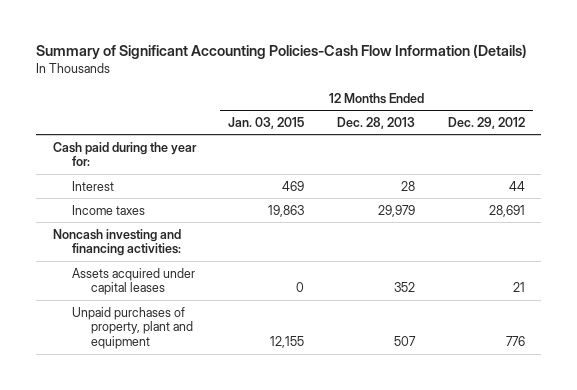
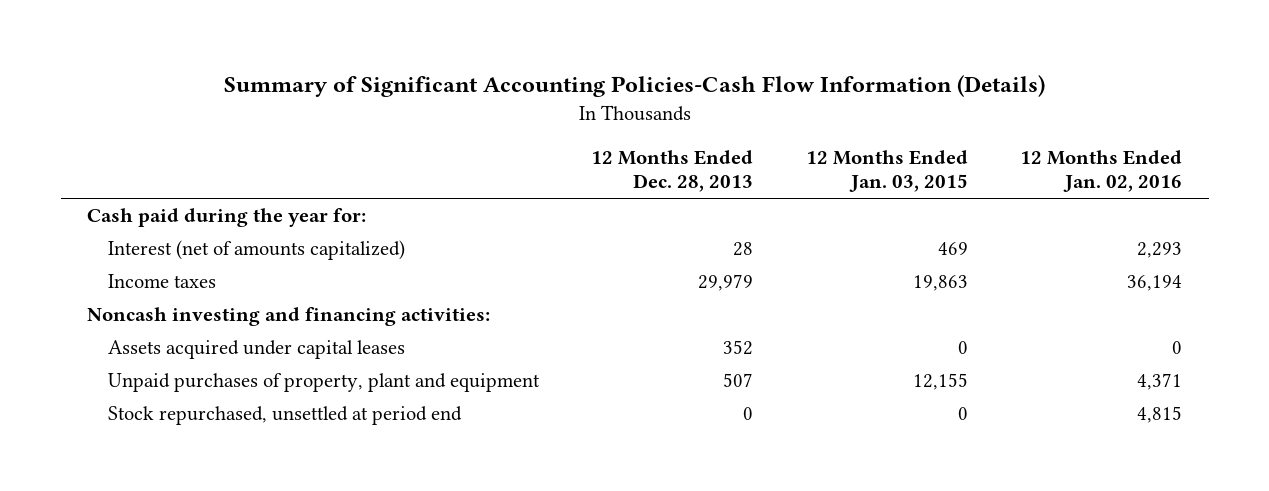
- | 12 Months Ended Jan. 03, 2015 | 12 Months Ended Dec. 28, 2013 | 12 Months Ended Dec. 29, 2012
+ | 12 Months Ended Dec. 28, 2013 | 12 Months Ended Jan. 03, 2015 | 12 Months Ended Jan. 02, 2016
- Interest | 469 | 28 | 44
+ Interest (net of amounts capitalized) | 28 | 469 | 2,293
+ Stock repurchased, unsettled at period end | 0 | 0 | 4,815

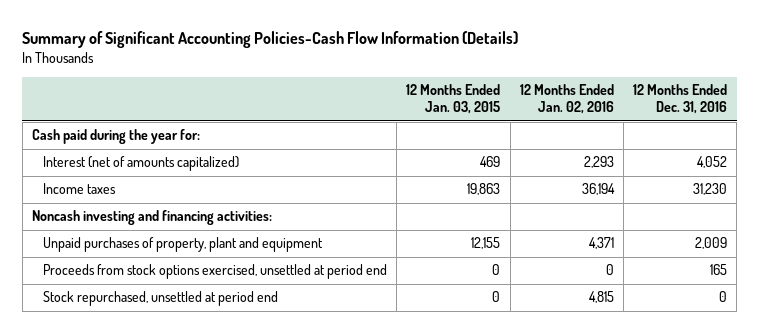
- | 12 Months Ended Dec. 28, 2013 | 12 Months Ended Jan. 03, 2015 | 12 Months Ended Jan. 02, 2016
+ | 12 Months Ended Jan. 03, 2015 | 12 Months Ended Jan. 02, 2016 | 12 Months Ended Dec. 31, 2016
- Assets acquired under capital leases | 352 | 0 | 0
+ Proceeds from stock options exercised, unsettled at period end | 0 | 0 | 165

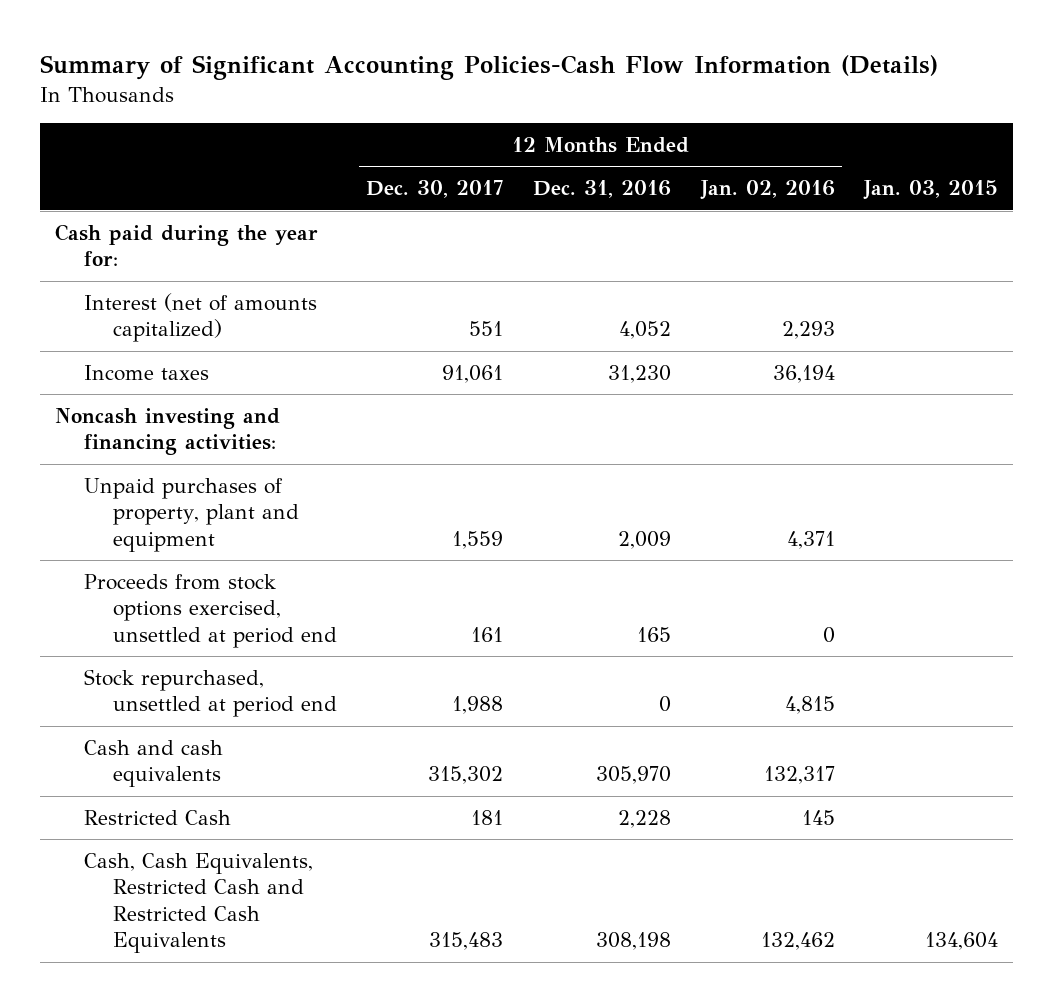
- | 12 Months Ended Jan. 03, 2015 | 12 Months Ended Jan. 02, 2016 | 12 Months Ended Dec. 31, 2016
+ | 12 Months Ended Dec. 30, 2017 | 12 Months Ended Dec. 31, 2016 | 12 Months Ended Jan. 02, 2016 | Jan. 03, 2015
+ Cash and cash equivalents | 315,302 | 305,970 | 132,317 |
+ Restricted Cash | 181 | 2,228 | 145 |
+ Cash, Cash Equivalents, Restricted Cash and Restricted Cash Equivalents | 315,483 | 308,198 | 132,462 | 134,604

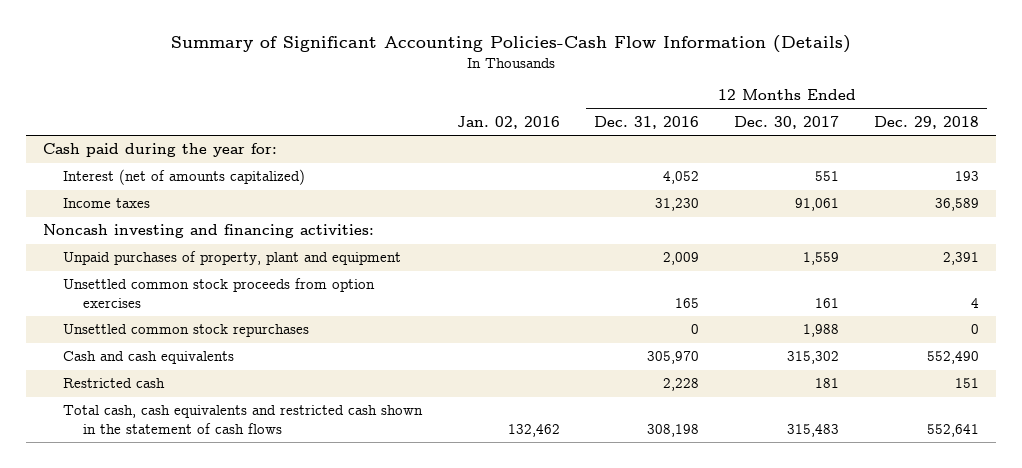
- | 12 Months Ended Dec. 30, 2017 | 12 Months Ended Dec. 31, 2016 | 12 Months Ended Jan. 02, 2016 | Jan. 03, 2015
+ | Jan. 02, 2016 | 12 Months Ended Dec. 31, 2016 | 12 Months Ended Dec. 30, 2017 | 12 Months Ended Dec. 29, 2018
- Proceeds from stock options exercised, unsettled at period end | 161 | 165 | 0 |
- Stock repurchased, unsettled at period end | 1,988 | 0 | 4,815 |
+ Unsettled common stock proceeds from option exercises | | 165 | 161 | 4
+ Unsettled common stock repurchases | | 0 | 1,988 | 0
- Restricted Cash | 181 | 2,228 | 145 |
- Cash, Cash Equivalents, Restricted Cash and Restricted Cash Equivalents | 315,483 | 308,198 | 132,462 | 134,604
+ Restricted cash | | 2,228 | 181 | 151
+ Total cash, cash equivalents and restricted cash shown in the statement of cash flows | 132,462 | 308,198 | 315,483 | 552,641

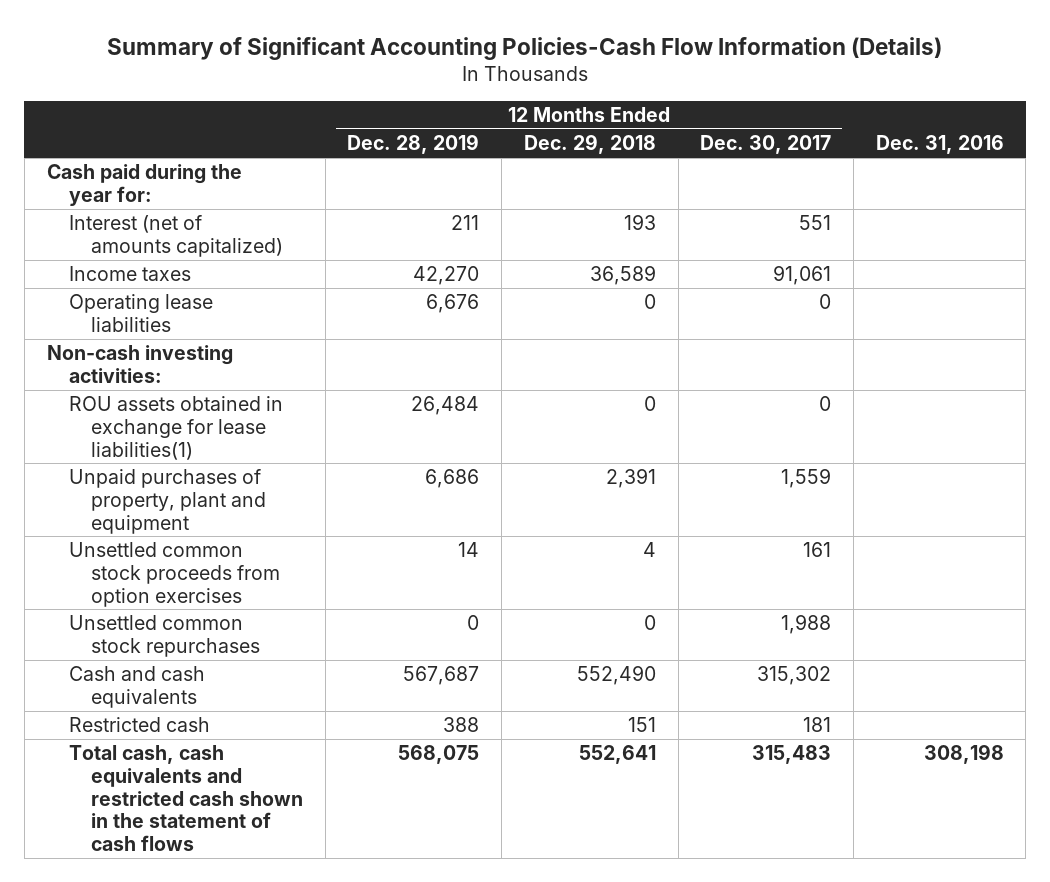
- | Jan. 02, 2016 | 12 Months Ended Dec. 31, 2016 | 12 Months Ended Dec. 30, 2017 | 12 Months Ended Dec. 29, 2018
+ | 12 Months Ended Dec. 28, 2019 | 12 Months Ended Dec. 29, 2018 | 12 Months Ended Dec. 30, 2017 | Dec. 31, 2016
- Noncash investing and financing activities:
+ Operating lease liabilities | 6,676 | 0 | 0 |
+ Non-cash investing activities:
+ ROU assets obtained in exchange for lease liabilities(1) | 26,484 | 0 | 0 |

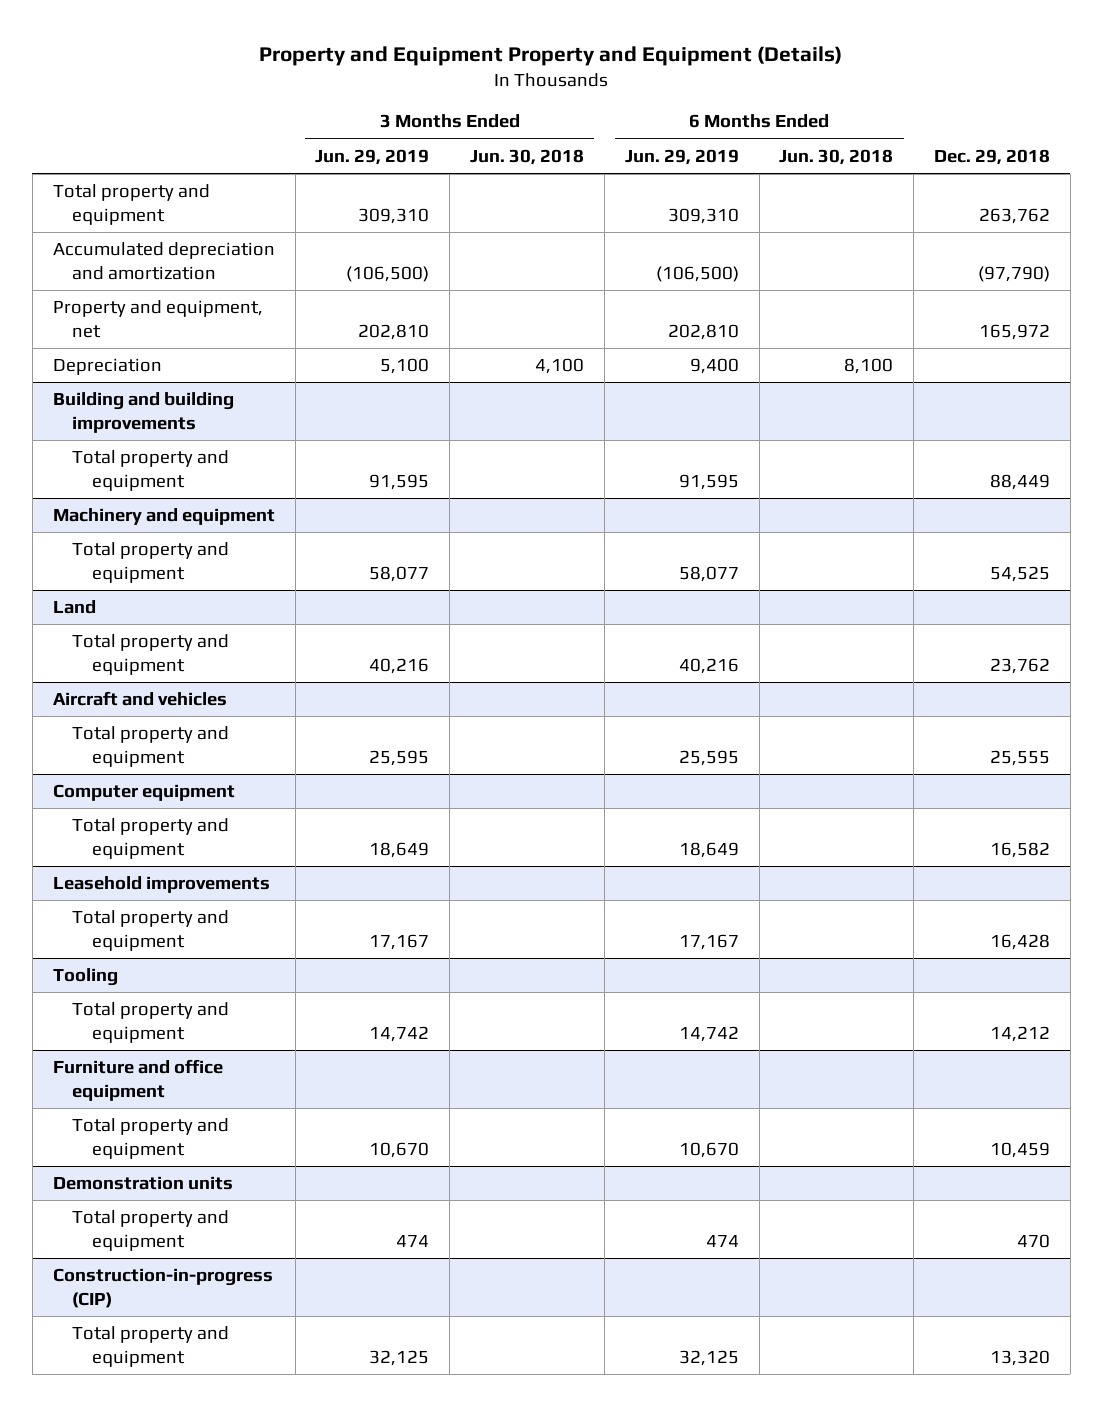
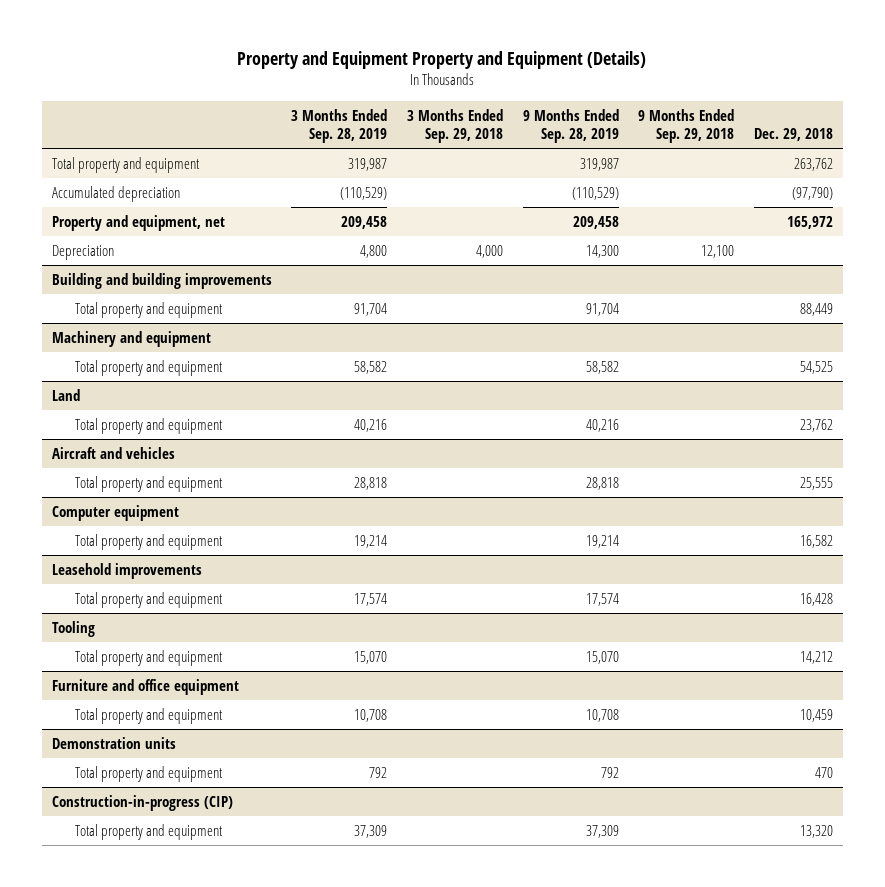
- | 3 Months Ended Jun. 29, 2019 | 3 Months Ended Jun. 30, 2018 | 6 Months Ended Jun. 29, 2019 | 6 Months Ended Jun. 30, 2018 | Dec. 29, 2018
+ | 3 Months Ended Sep. 28, 2019 | 3 Months Ended Sep. 29, 2018 | 9 Months Ended Sep. 28, 2019 | 9 Months Ended Sep. 29, 2018 | Dec. 29, 2018
- Accumulated depreciation and amortization | (106,500) | | (106,500) | | (97,790)
+ Accumulated depreciation | (110,529) | | (110,529) | | (97,790)

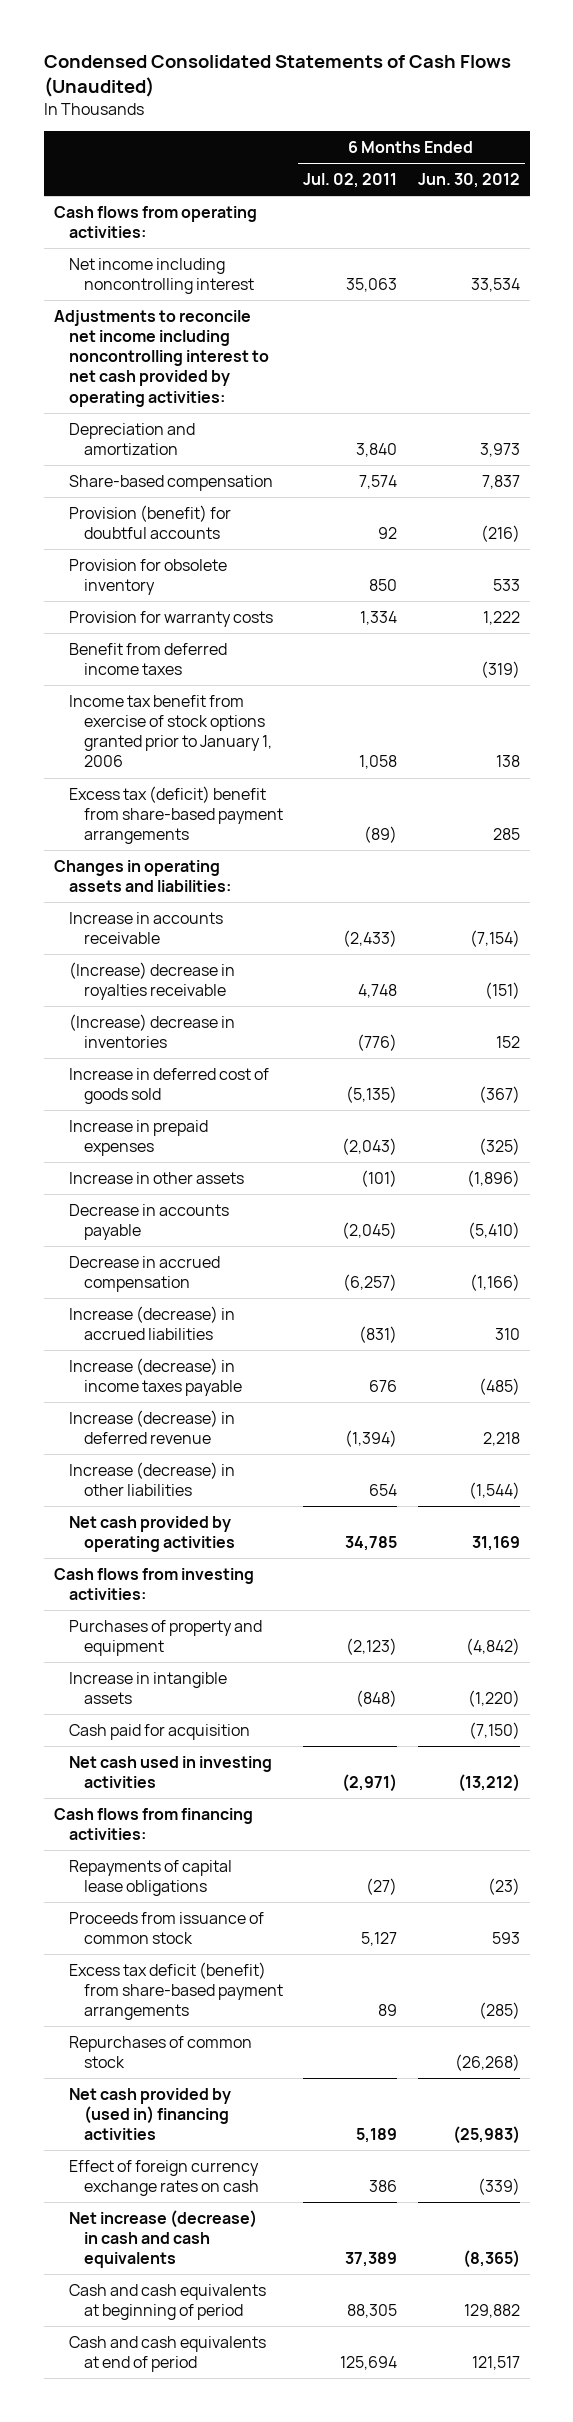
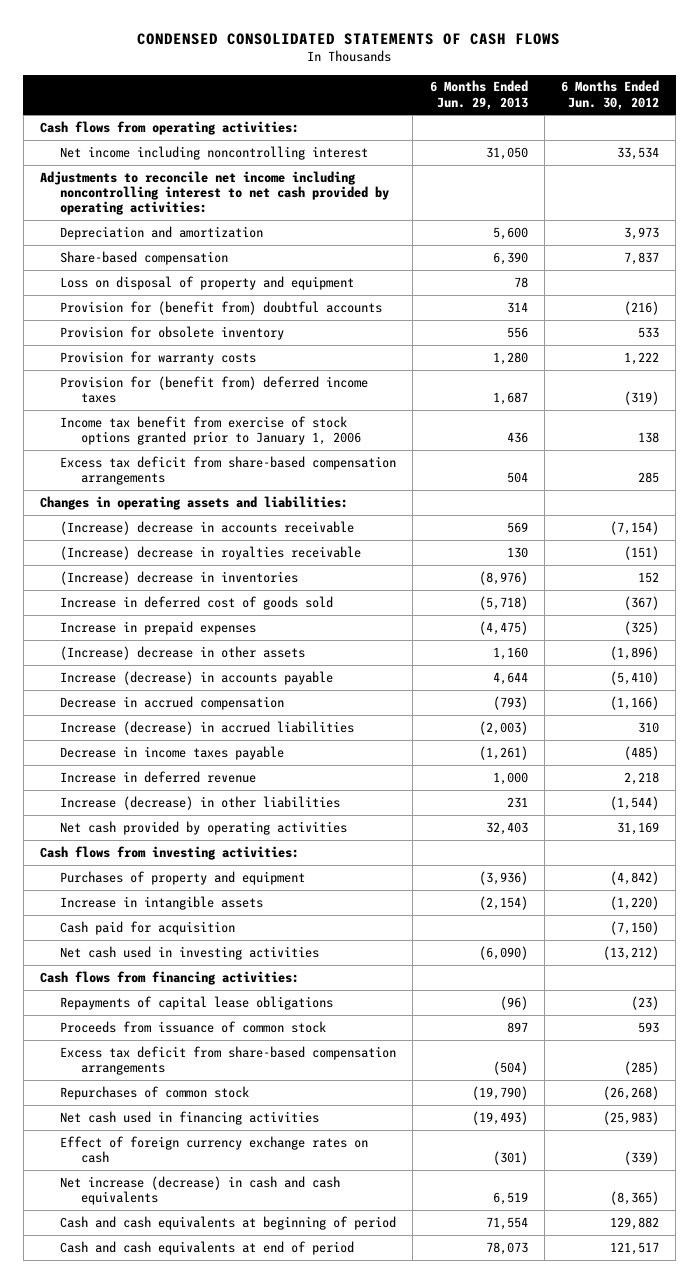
- Condensed Consolidated Statements of Cash Flows (Unaudited)
+ CONDENSED CONSOLIDATED STATEMENTS OF CASH FLOWS
- | 6 Months Ended Jul. 02, 2011 | 6 Months Ended Jun. 30, 2012
+ | 6 Months Ended Jun. 29, 2013 | 6 Months Ended Jun. 30, 2012
- Provision (benefit) for doubtful accounts | 92 | (216)
+ Loss on disposal of property and equipment | 78 |
+ Provision for (benefit from) doubtful accounts | 314 | (216)
- Benefit from deferred income taxes | | (319)
+ Provision for (benefit from) deferred income taxes | 1,687 | (319)
- Excess tax (deficit) benefit from share-based payment arrangements | (89) | 285
+ Excess tax deficit from share-based compensation arrangements | 504 | 285
- Increase in accounts receivable | (2,433) | (7,154)
+ (Increase) decrease in accounts receivable | 569 | (7,154)
- Increase in other assets | (101) | (1,896)
- Decrease in accounts payable | (2,045) | (5,410)
+ (Increase) decrease in other assets | 1,160 | (1,896)
+ Increase (decrease) in accounts payable | 4,644 | (5,410)
- Increase (decrease) in income taxes payable | 676 | (485)
- Increase (decrease) in deferred revenue | (1,394) | 2,218
+ Decrease in income taxes payable | (1,261) | (485)
+ Increase in deferred revenue | 1,000 | 2,218
- Excess tax deficit (benefit) from share-based payment arrangements | 89 | (285)
+ Excess tax deficit from share-based compensation arrangements | (504) | (285)
- Net cash provided by (used in) financing activities | 5,189 | (25,983)
+ Net cash used in financing activities | (19,493) | (25,983)

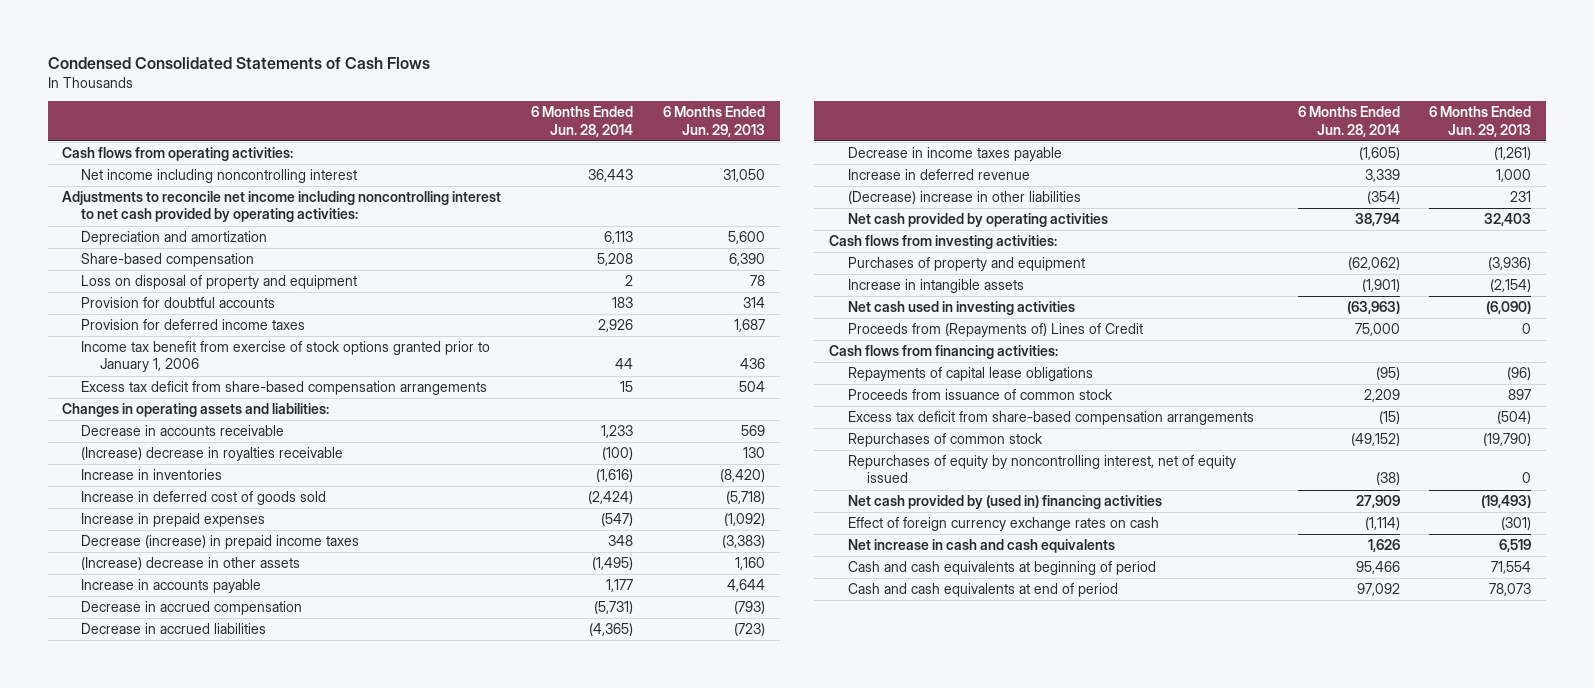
- CONDENSED CONSOLIDATED STATEMENTS OF CASH FLOWS
+ Condensed Consolidated Statements of Cash Flows
- | 6 Months Ended Jun. 29, 2013 | 6 Months Ended Jun. 30, 2012
+ | 6 Months Ended Jun. 28, 2014 | 6 Months Ended Jun. 29, 2013
- Provision for (benefit from) doubtful accounts | 314 | (216)
- Provision for obsolete inventory | 556 | 533
- Provision for warranty costs | 1,280 | 1,222
- Provision for (benefit from) deferred income taxes | 1,687 | (319)
+ Provision for doubtful accounts | 183 | 314
+ Provision for deferred income taxes | 2,926 | 1,687
- (Increase) decrease in accounts receivable | 569 | (7,154)
+ Decrease in accounts receivable | 1,233 | 569
- (Increase) decrease in inventories | (8,976) | 152
+ Increase in inventories | (1,616) | (8,420)
- Increase in prepaid expenses | (4,475) | (325)
+ Increase in prepaid expenses | (547) | (1,092)
+ Decrease (increase) in prepaid income taxes | 348 | (3,383)
- Increase (decrease) in accounts payable | 4,644 | (5,410)
+ Increase in accounts payable | 1,177 | 4,644
- Increase (decrease) in accrued liabilities | (2,003) | 310
+ Decrease in accrued liabilities | (4,365) | (723)
- Increase (decrease) in other liabilities | 231 | (1,544)
+ (Decrease) increase in other liabilities | (354) | 231
- Cash paid for acquisition | | (7,150)
+ Proceeds from (Repayments of) Lines of Credit | 75,000 | 0
- Net cash used in financing activities | (19,493) | (25,983)
+ Repurchases of equity by noncontrolling interest, net of equity issued | (38) | 0
+ Net cash provided by (used in) financing activities | 27,909 | (19,493)
- Net increase (decrease) in cash and cash equivalents | 6,519 | (8,365)
+ Net increase in cash and cash equivalents | 1,626 | 6,519

